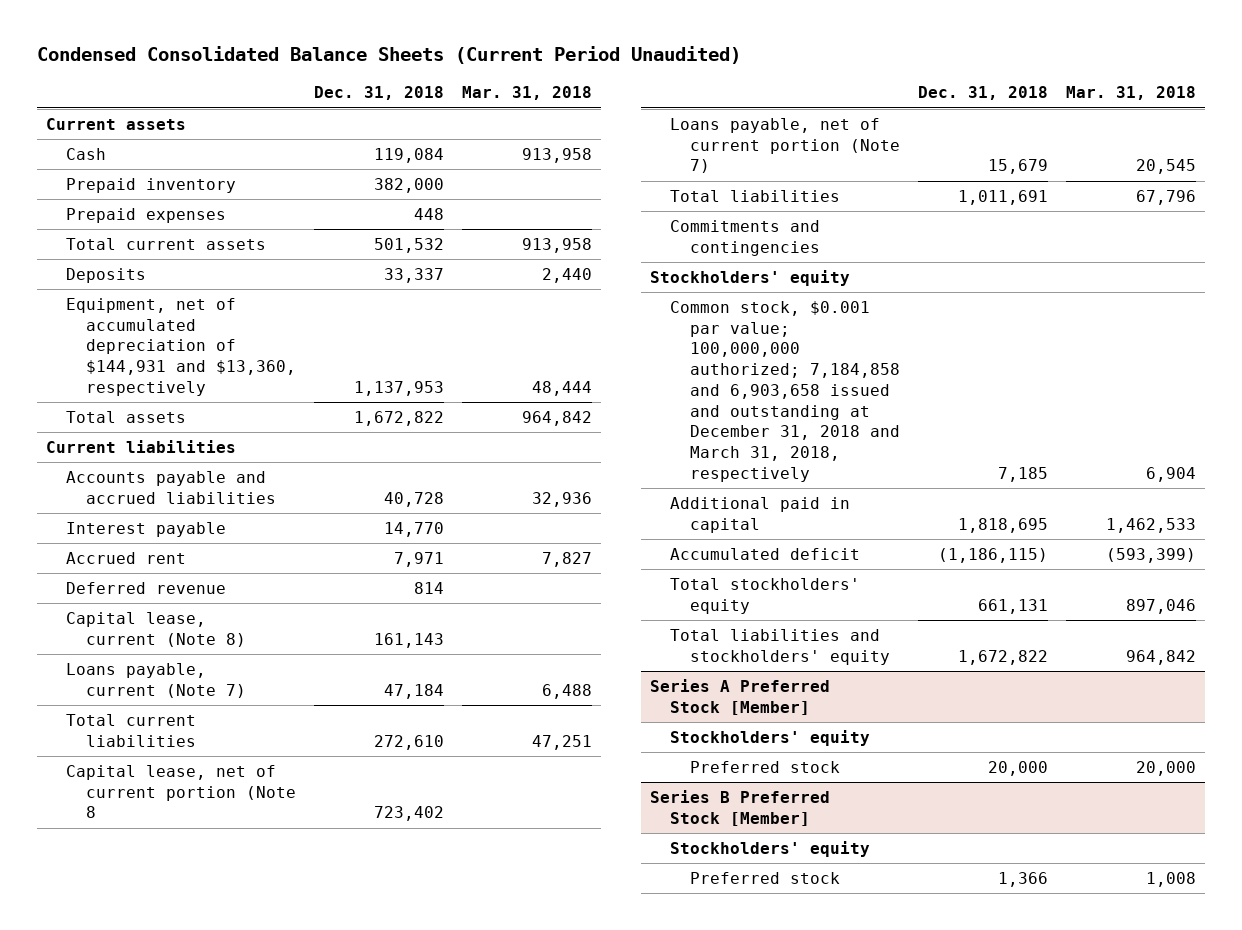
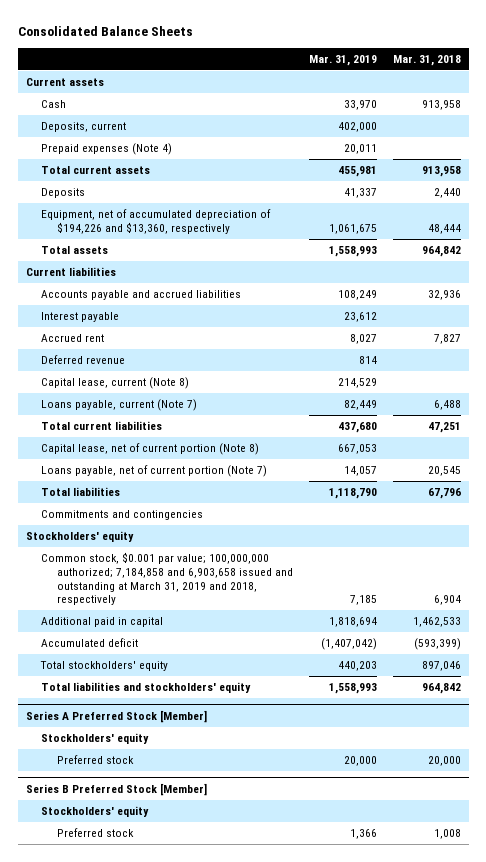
- Condensed Consolidated Balance Sheets (Current Period Unaudited)
+ Consolidated Balance Sheets
- | Dec. 31, 2018 | Mar. 31, 2018
+ | Mar. 31, 2019 | Mar. 31, 2018
- Prepaid inventory | 382,000 |
- Prepaid expenses | 448 |
+ Deposits, current | 402,000 |
+ Prepaid expenses (Note 4) | 20,011 |
- Equipment, net of accumulated depreciation of $144,931 and $13,360, respectively | 1,137,953 | 48,444
+ Equipment, net of accumulated depreciation of $194,226 and $13,360, respectively | 1,061,675 | 48,444
- Capital lease, net of current portion (Note 8 | 723,402 |
+ Capital lease, net of current portion (Note 8) | 667,053 |
- Common stock, $0.001 par value; 100,000,000 authorized; 7,184,858 and 6,903,658 issued and outstanding at December 31, 2018 and March 31, 2018, respectively | 7,185 | 6,904
+ Common stock, $0.001 par value; 100,000,000 authorized; 7,184,858 and 6,903,658 issued and outstanding at March 31, 2019 and 2018, respectively | 7,185 | 6,904

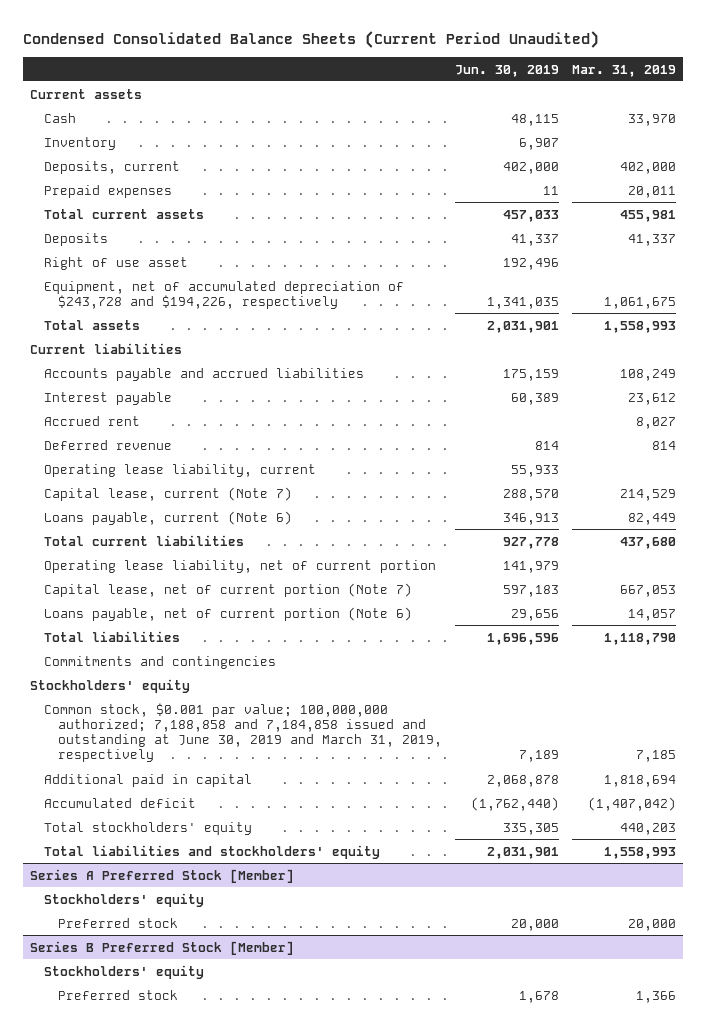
- Consolidated Balance Sheets
+ Condensed Consolidated Balance Sheets (Current Period Unaudited)
- | Mar. 31, 2019 | Mar. 31, 2018
+ | Jun. 30, 2019 | Mar. 31, 2019
+ Inventory | 6,907 |
- Prepaid expenses (Note 4) | 20,011 |
+ Prepaid expenses | 11 | 20,011
- Equipment, net of accumulated depreciation of $194,226 and $13,360, respectively | 1,061,675 | 48,444
+ Right of use asset | 192,496 |
+ Equipment, net of accumulated depreciation of $243,728 and $194,226, respectively | 1,341,035 | 1,061,675
- Capital lease, current (Note 8) | 214,529 |
- Loans payable, current (Note 7) | 82,449 | 6,488
+ Operating lease liability, current | 55,933 |
+ Capital lease, current (Note 7) | 288,570 | 214,529
+ Loans payable, current (Note 6) | 346,913 | 82,449
- Capital lease, net of current portion (Note 8) | 667,053 |
- Loans payable, net of current portion (Note 7) | 14,057 | 20,545
+ Operating lease liability, net of current portion | 141,979 |
+ Capital lease, net of current portion (Note 7) | 597,183 | 667,053
+ Loans payable, net of current portion (Note 6) | 29,656 | 14,057
- Common stock, $0.001 par value; 100,000,000 authorized; 7,184,858 and 6,903,658 issued and outstanding at March 31, 2019 and 2018, respectively | 7,185 | 6,904
+ Common stock, $0.001 par value; 100,000,000 authorized; 7,188,858 and 7,184,858 issued and outstanding at June 30, 2019 and March 31, 2019, respectively | 7,189 | 7,185

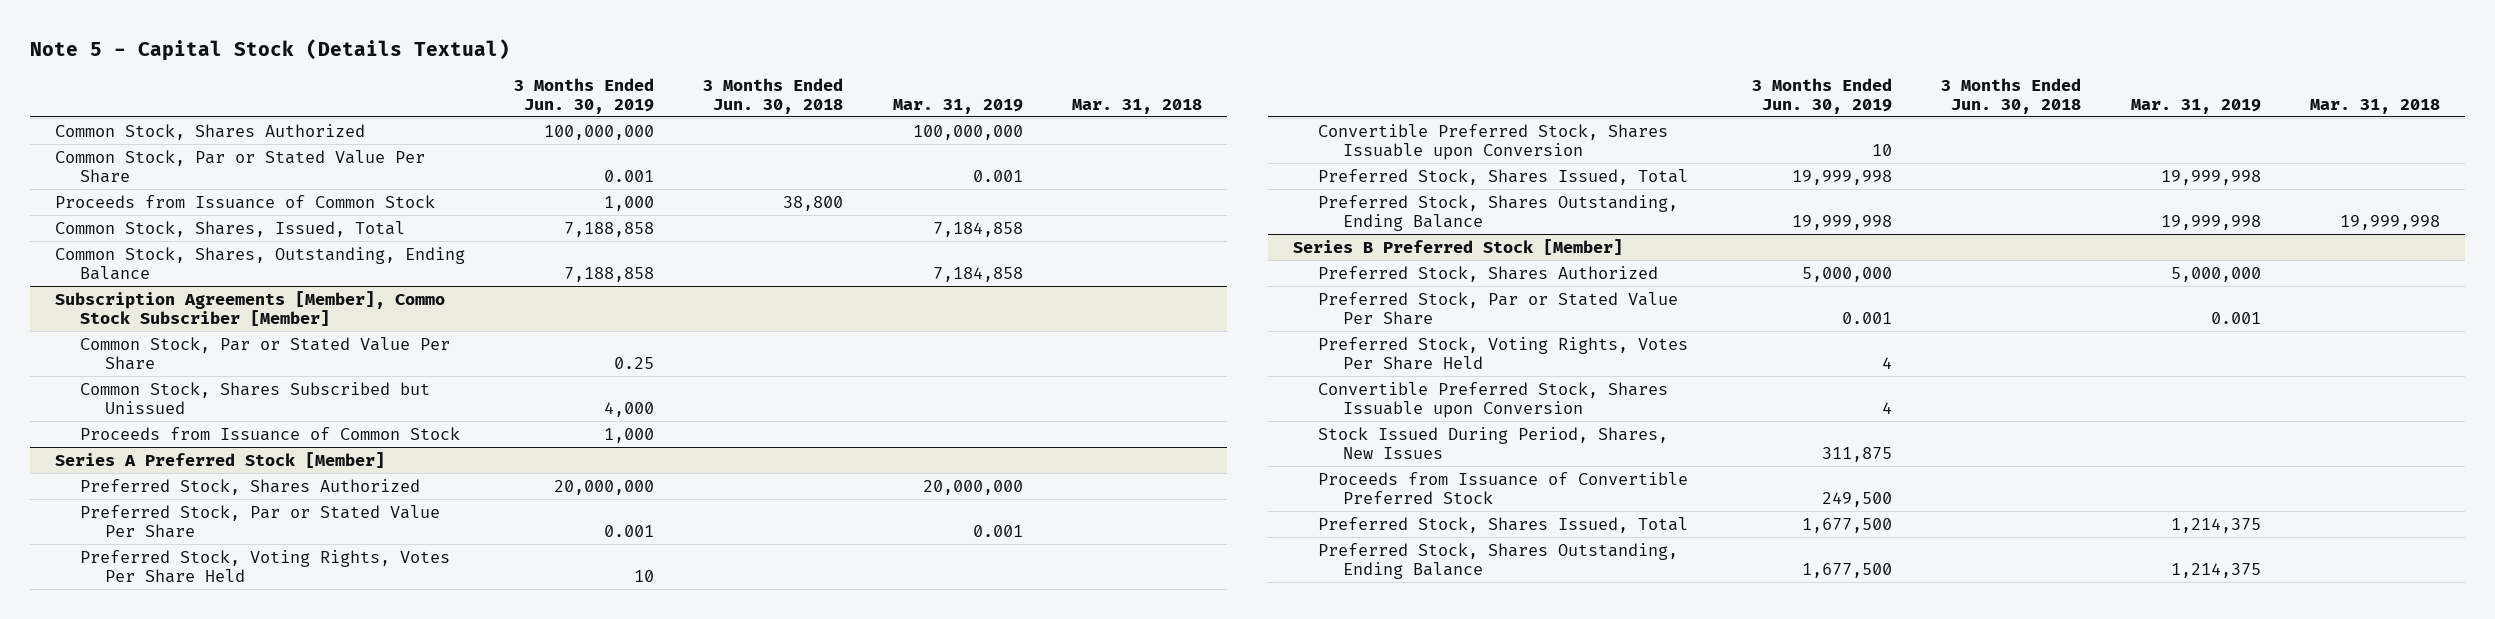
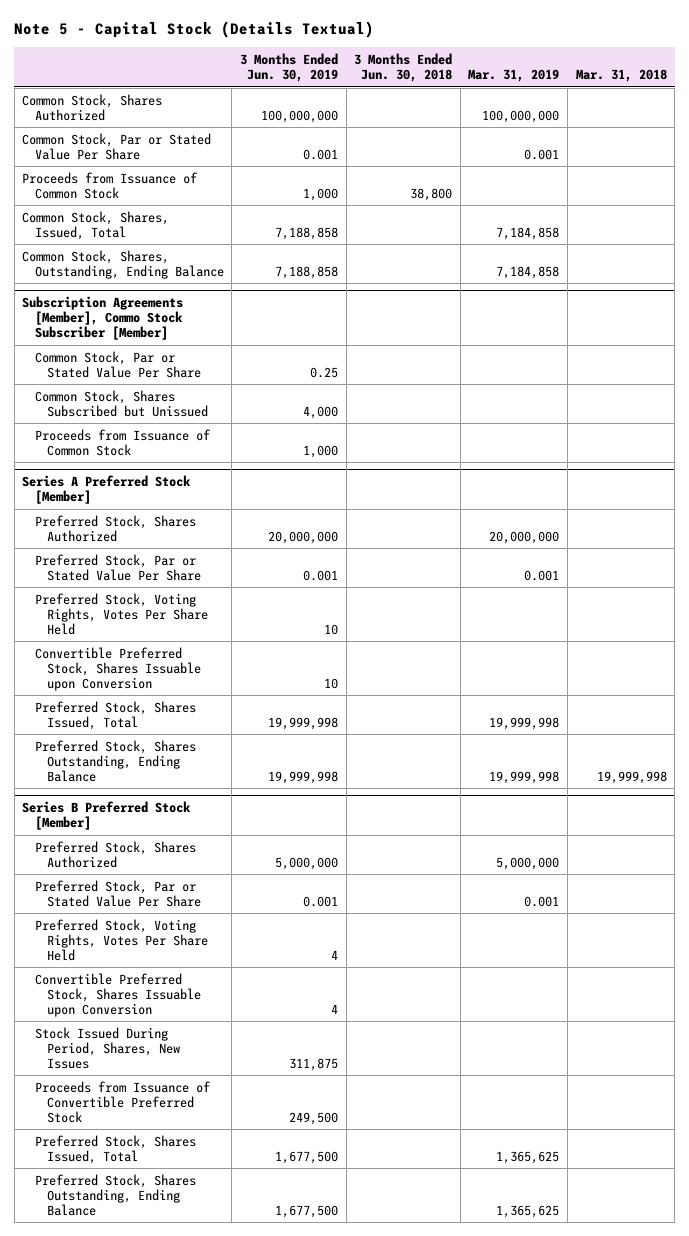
@ Series B Preferred Stock [Member]
- Preferred Stock, Shares Issued, Total | 1,677,500 | | 1,214,375 |
- Preferred Stock, Shares Outstanding, Ending Balance | 1,677,500 | | 1,214,375 |
+ Preferred Stock, Shares Issued, Total | 1,677,500 | | 1,365,625 |
+ Preferred Stock, Shares Outstanding, Ending Balance | 1,677,500 | | 1,365,625 |

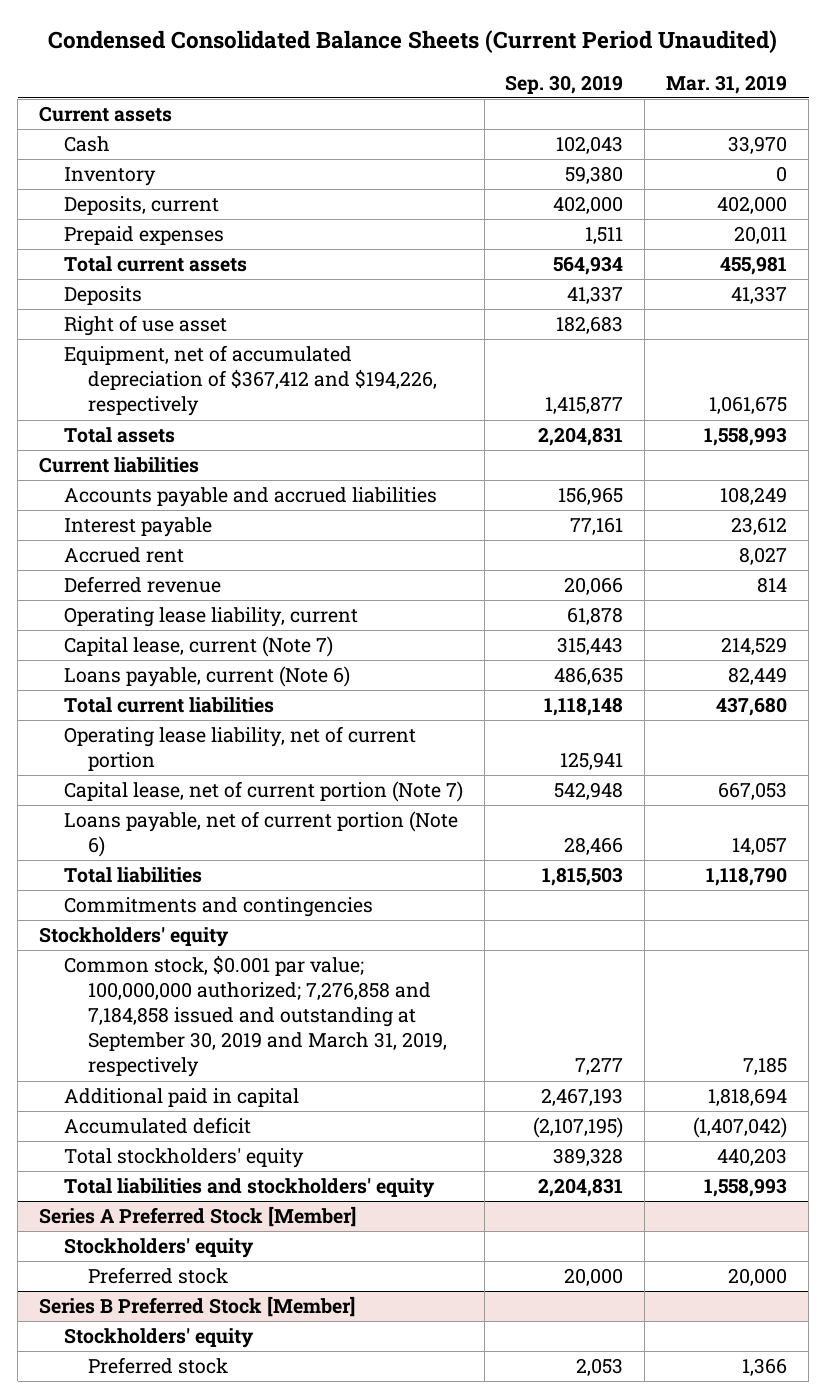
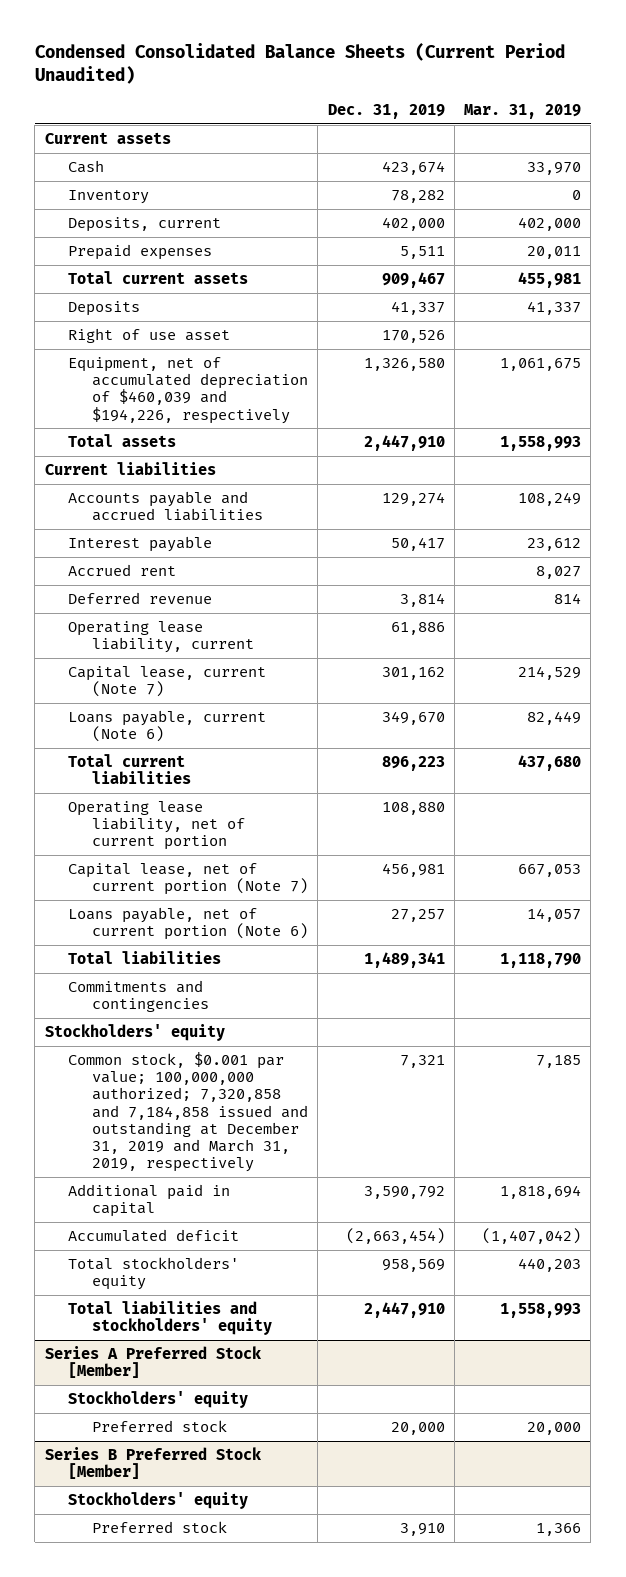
- | Sep. 30, 2019 | Mar. 31, 2019
+ | Dec. 31, 2019 | Mar. 31, 2019
- Equipment, net of accumulated depreciation of $367,412 and $194,226, respectively | 1,415,877 | 1,061,675
+ Equipment, net of accumulated depreciation of $460,039 and $194,226, respectively | 1,326,580 | 1,061,675
- Common stock, $0.001 par value; 100,000,000 authorized; 7,276,858 and 7,184,858 issued and outstanding at September 30, 2019 and March 31, 2019, respectively | 7,277 | 7,185
+ Common stock, $0.001 par value; 100,000,000 authorized; 7,320,858 and 7,184,858 issued and outstanding at December 31, 2019 and March 31, 2019, respectively | 7,321 | 7,185

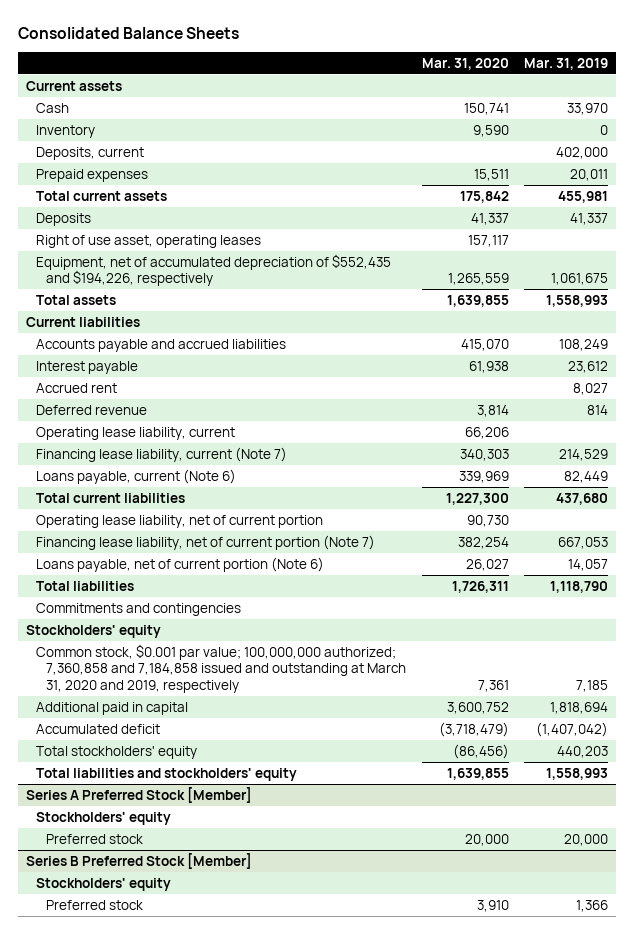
- Condensed Consolidated Balance Sheets (Current Period Unaudited)
+ Consolidated Balance Sheets
- | Dec. 31, 2019 | Mar. 31, 2019
+ | Mar. 31, 2020 | Mar. 31, 2019
- Right of use asset | 170,526 |
- Equipment, net of accumulated depreciation of $460,039 and $194,226, respectively | 1,326,580 | 1,061,675
+ Right of use asset, operating leases | 157,117 |
+ Equipment, net of accumulated depreciation of $552,435 and $194,226, respectively | 1,265,559 | 1,061,675
- Capital lease, current (Note 7) | 301,162 | 214,529
+ Financing lease liability, current (Note 7) | 340,303 | 214,529
- Capital lease, net of current portion (Note 7) | 456,981 | 667,053
+ Financing lease liability, net of current portion (Note 7) | 382,254 | 667,053
- Common stock, $0.001 par value; 100,000,000 authorized; 7,320,858 and 7,184,858 issued and outstanding at December 31, 2019 and March 31, 2019, respectively | 7,321 | 7,185
+ Common stock, $0.001 par value; 100,000,000 authorized; 7,360,858 and 7,184,858 issued and outstanding at March 31, 2020 and 2019, respectively | 7,361 | 7,185

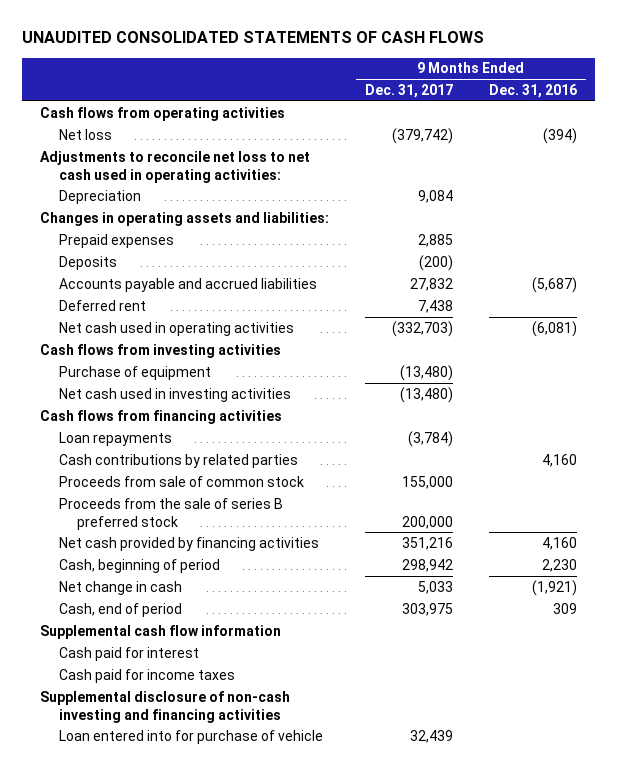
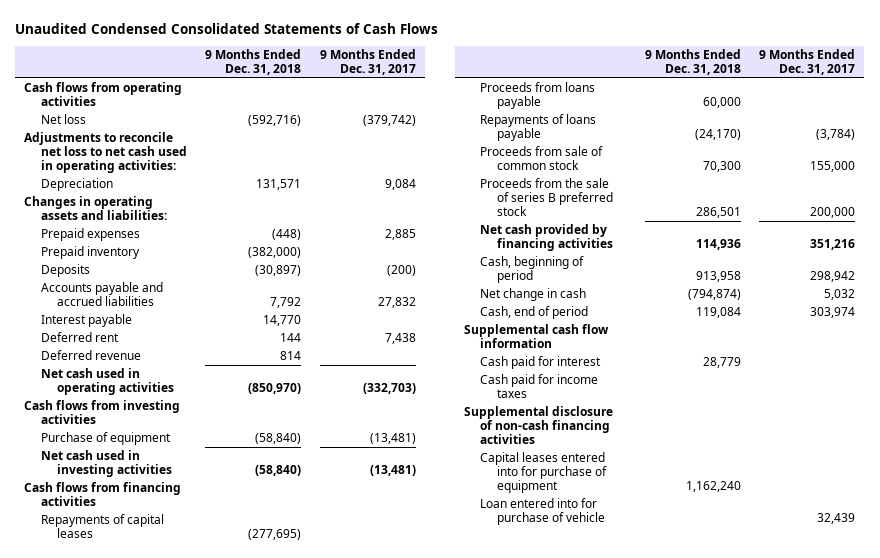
- UNAUDITED CONSOLIDATED STATEMENTS OF CASH FLOWS
+ Unaudited Condensed Consolidated Statements of Cash Flows
- | 9 Months Ended Dec. 31, 2017 | 9 Months Ended Dec. 31, 2016
+ | 9 Months Ended Dec. 31, 2018 | 9 Months Ended Dec. 31, 2017
+ Prepaid inventory | (382,000) |
+ Interest payable | 14,770 |
+ Deferred revenue | 814 |
- Purchase of equipment | (13,480) |
- Net cash used in investing activities | (13,480) |
+ Purchase of equipment | (58,840) | (13,481)
+ Net cash used in investing activities | (58,840) | (13,481)
- Loan repayments | (3,784) |
- Cash contributions by related parties | | 4,160
+ Repayments of capital leases | (277,695) |
+ Proceeds from loans payable | 60,000 |
+ Repayments of loans payable | (24,170) | (3,784)
- Net change in cash | 5,033 | (1,921)
- Cash, end of period | 303,975 | 309
+ Net change in cash | (794,874) | 5,032
+ Cash, end of period | 119,084 | 303,974
- Supplemental disclosure of non-cash investing and financing activities
+ Supplemental disclosure of non-cash financing activities
+ Capital leases entered into for purchase of equipment | 1,162,240 |

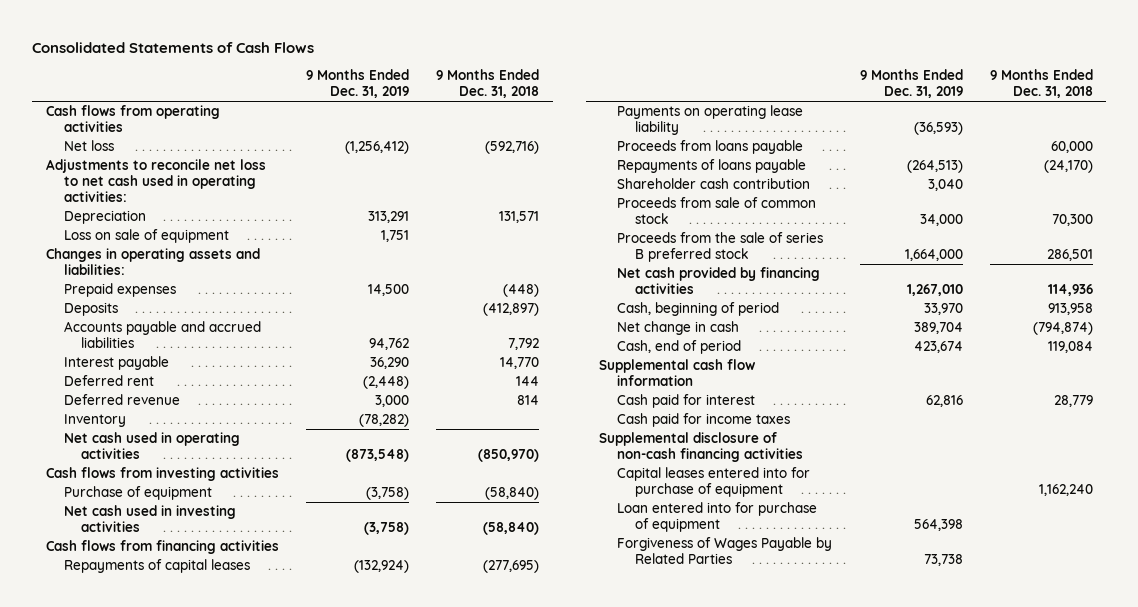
- Unaudited Condensed Consolidated Statements of Cash Flows
+ Consolidated Statements of Cash Flows
- | 9 Months Ended Dec. 31, 2018 | 9 Months Ended Dec. 31, 2017
+ | 9 Months Ended Dec. 31, 2019 | 9 Months Ended Dec. 31, 2018
+ Loss on sale of equipment | 1,751 |
- Prepaid inventory | (382,000) |
- Deposits | (30,897) | (200)
+ Deposits | | (412,897)
+ Inventory | (78,282) |
+ Payments on operating lease liability | (36,593) |
+ Shareholder cash contribution | 3,040 |
- Loan entered into for purchase of vehicle | | 32,439
+ Loan entered into for purchase of equipment | 564,398 |
+ Forgiveness of Wages Payable by Related Parties | 73,738 |

